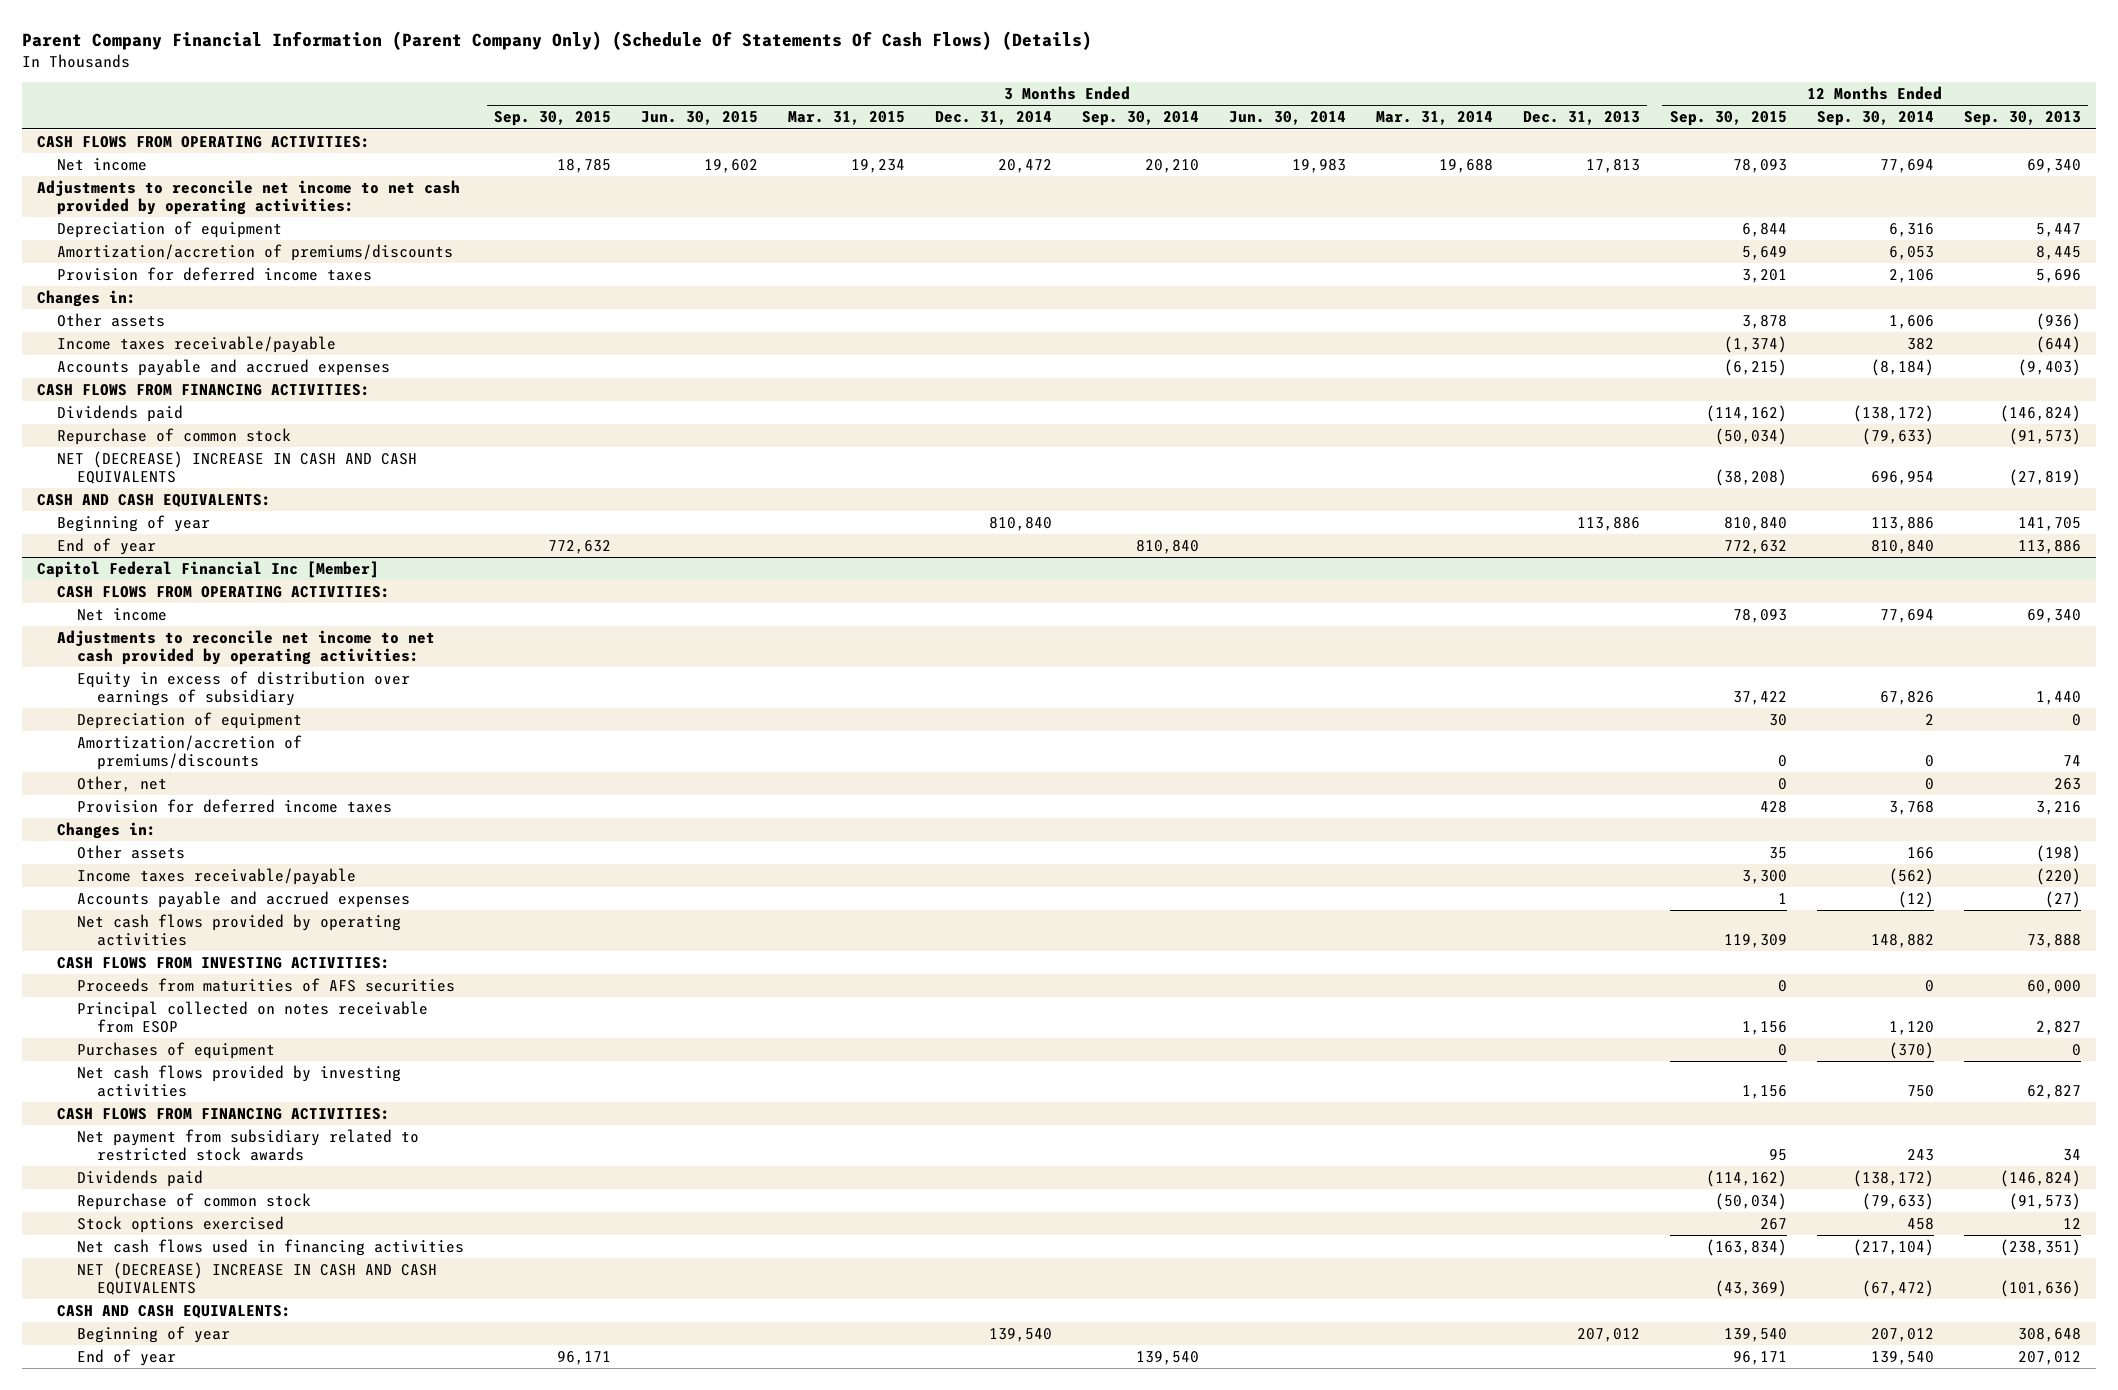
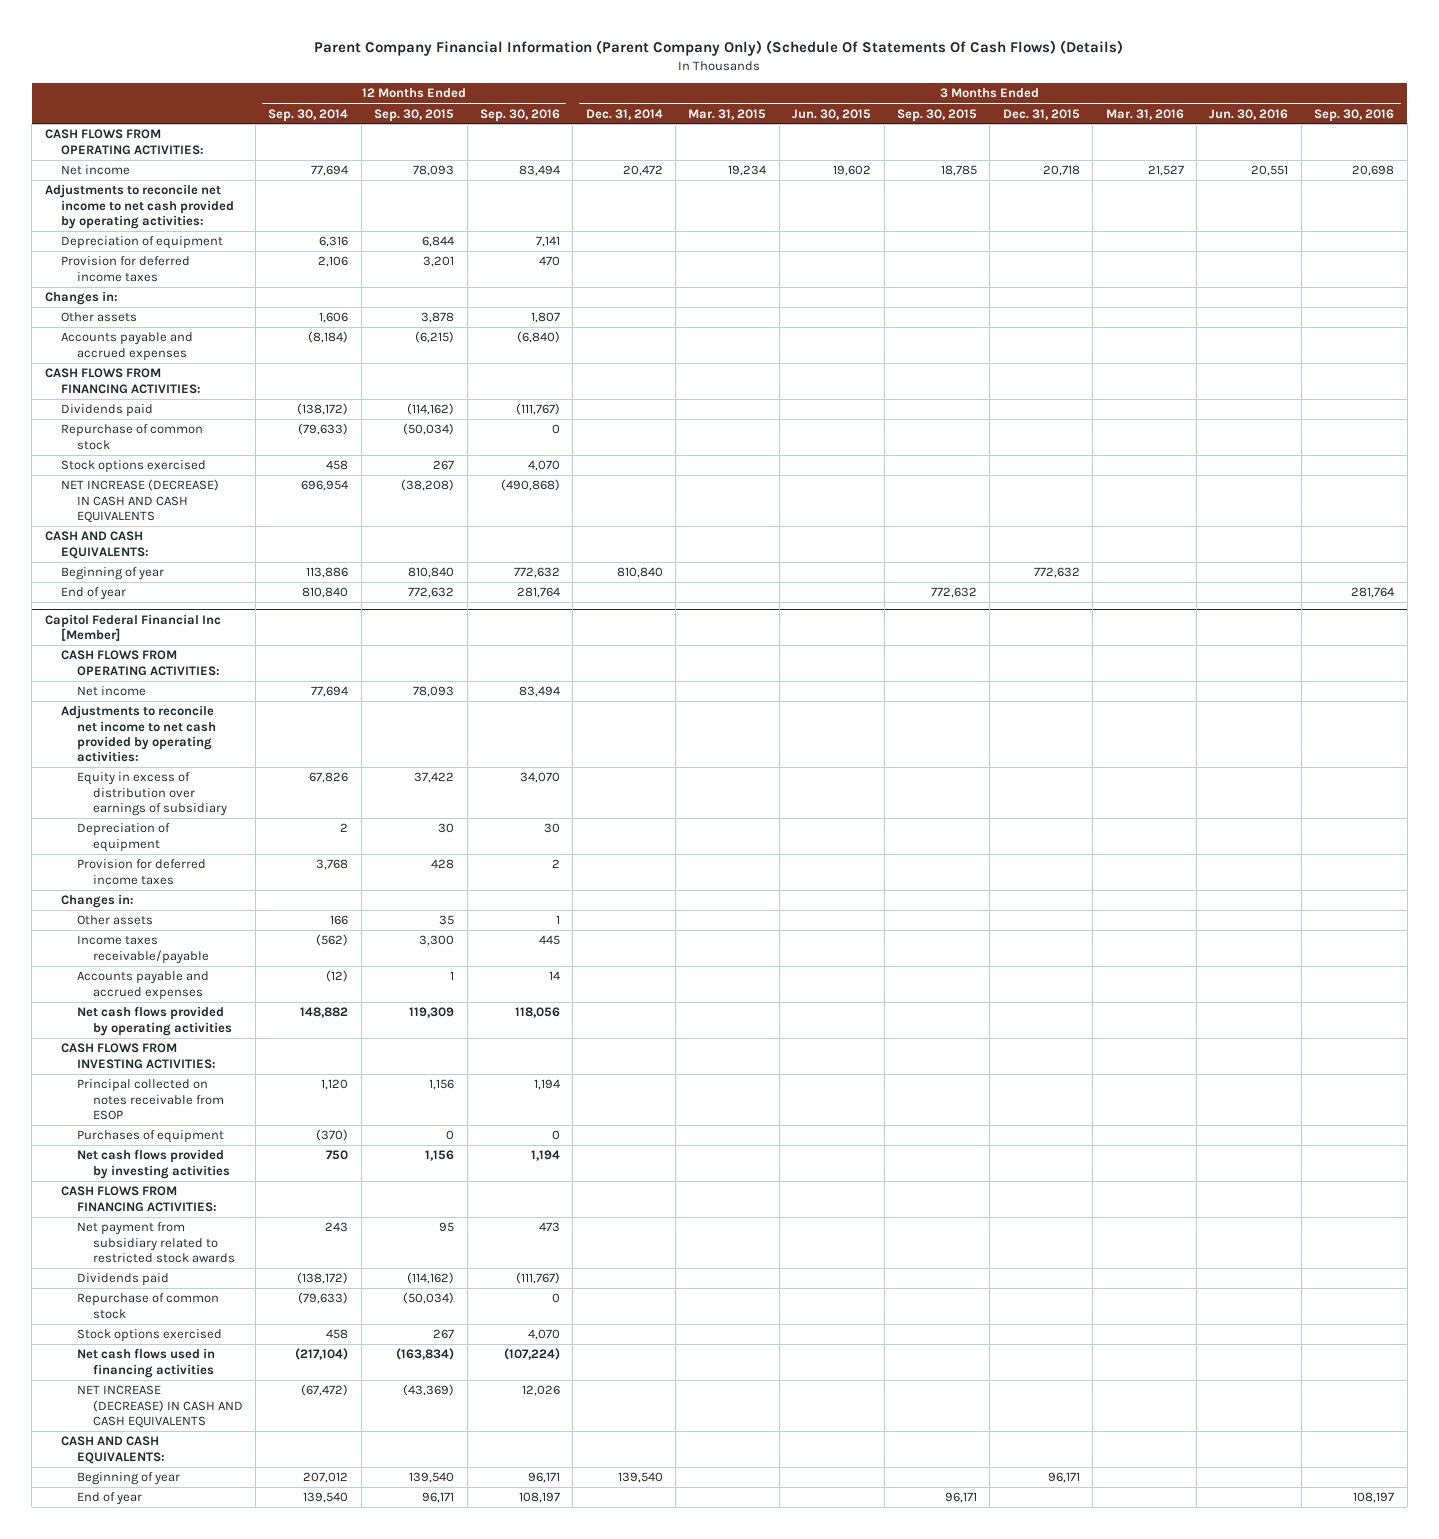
- | 3 Months Ended Sep. 30, 2015 | 3 Months Ended Jun. 30, 2015 | 3 Months Ended Mar. 31, 2015 | 3 Months Ended Dec. 31, 2014 | 3 Months Ended Sep. 30, 2014 | 3 Months Ended Jun. 30, 2014 | 3 Months Ended Mar. 31, 2014 | 3 Months Ended Dec. 31, 2013 | 12 Months Ended Sep. 30, 2015 | 12 Months Ended Sep. 30, 2014 | 12 Months Ended Sep. 30, 2013
+ | 12 Months Ended Sep. 30, 2014 | 12 Months Ended Sep. 30, 2015 | 12 Months Ended Sep. 30, 2016 | 3 Months Ended Dec. 31, 2014 | 3 Months Ended Mar. 31, 2015 | 3 Months Ended Jun. 30, 2015 | 3 Months Ended Sep. 30, 2015 | 3 Months Ended Dec. 31, 2015 | 3 Months Ended Mar. 31, 2016 | 3 Months Ended Jun. 30, 2016 | 3 Months Ended Sep. 30, 2016
- Amortization/accretion of premiums/discounts | | | | | | | | | 5,649 | 6,053 | 8,445
- Income taxes receivable/payable | | | | | | | | | (1,374) | 382 | (644)
- NET (DECREASE) INCREASE IN CASH AND CASH EQUIVALENTS | | | | | | | | | (38,208) | 696,954 | (27,819)
+ Stock options exercised | 458 | 267 | 4,070 | | | | | | | |
+ NET INCREASE (DECREASE) IN CASH AND CASH EQUIVALENTS | 696,954 | (38,208) | (490,868) | | | | | | | |
@ Capitol Federal Financial Inc [Member]
- Amortization/accretion of premiums/discounts | | | | | | | | | 0 | 0 | 74
- Other, net | | | | | | | | | 0 | 0 | 263
- Proceeds from maturities of AFS securities | | | | | | | | | 0 | 0 | 60,000
- NET (DECREASE) INCREASE IN CASH AND CASH EQUIVALENTS | | | | | | | | | (43,369) | (67,472) | (101,636)
+ NET INCREASE (DECREASE) IN CASH AND CASH EQUIVALENTS | (67,472) | (43,369) | 12,026 | | | | | | | |

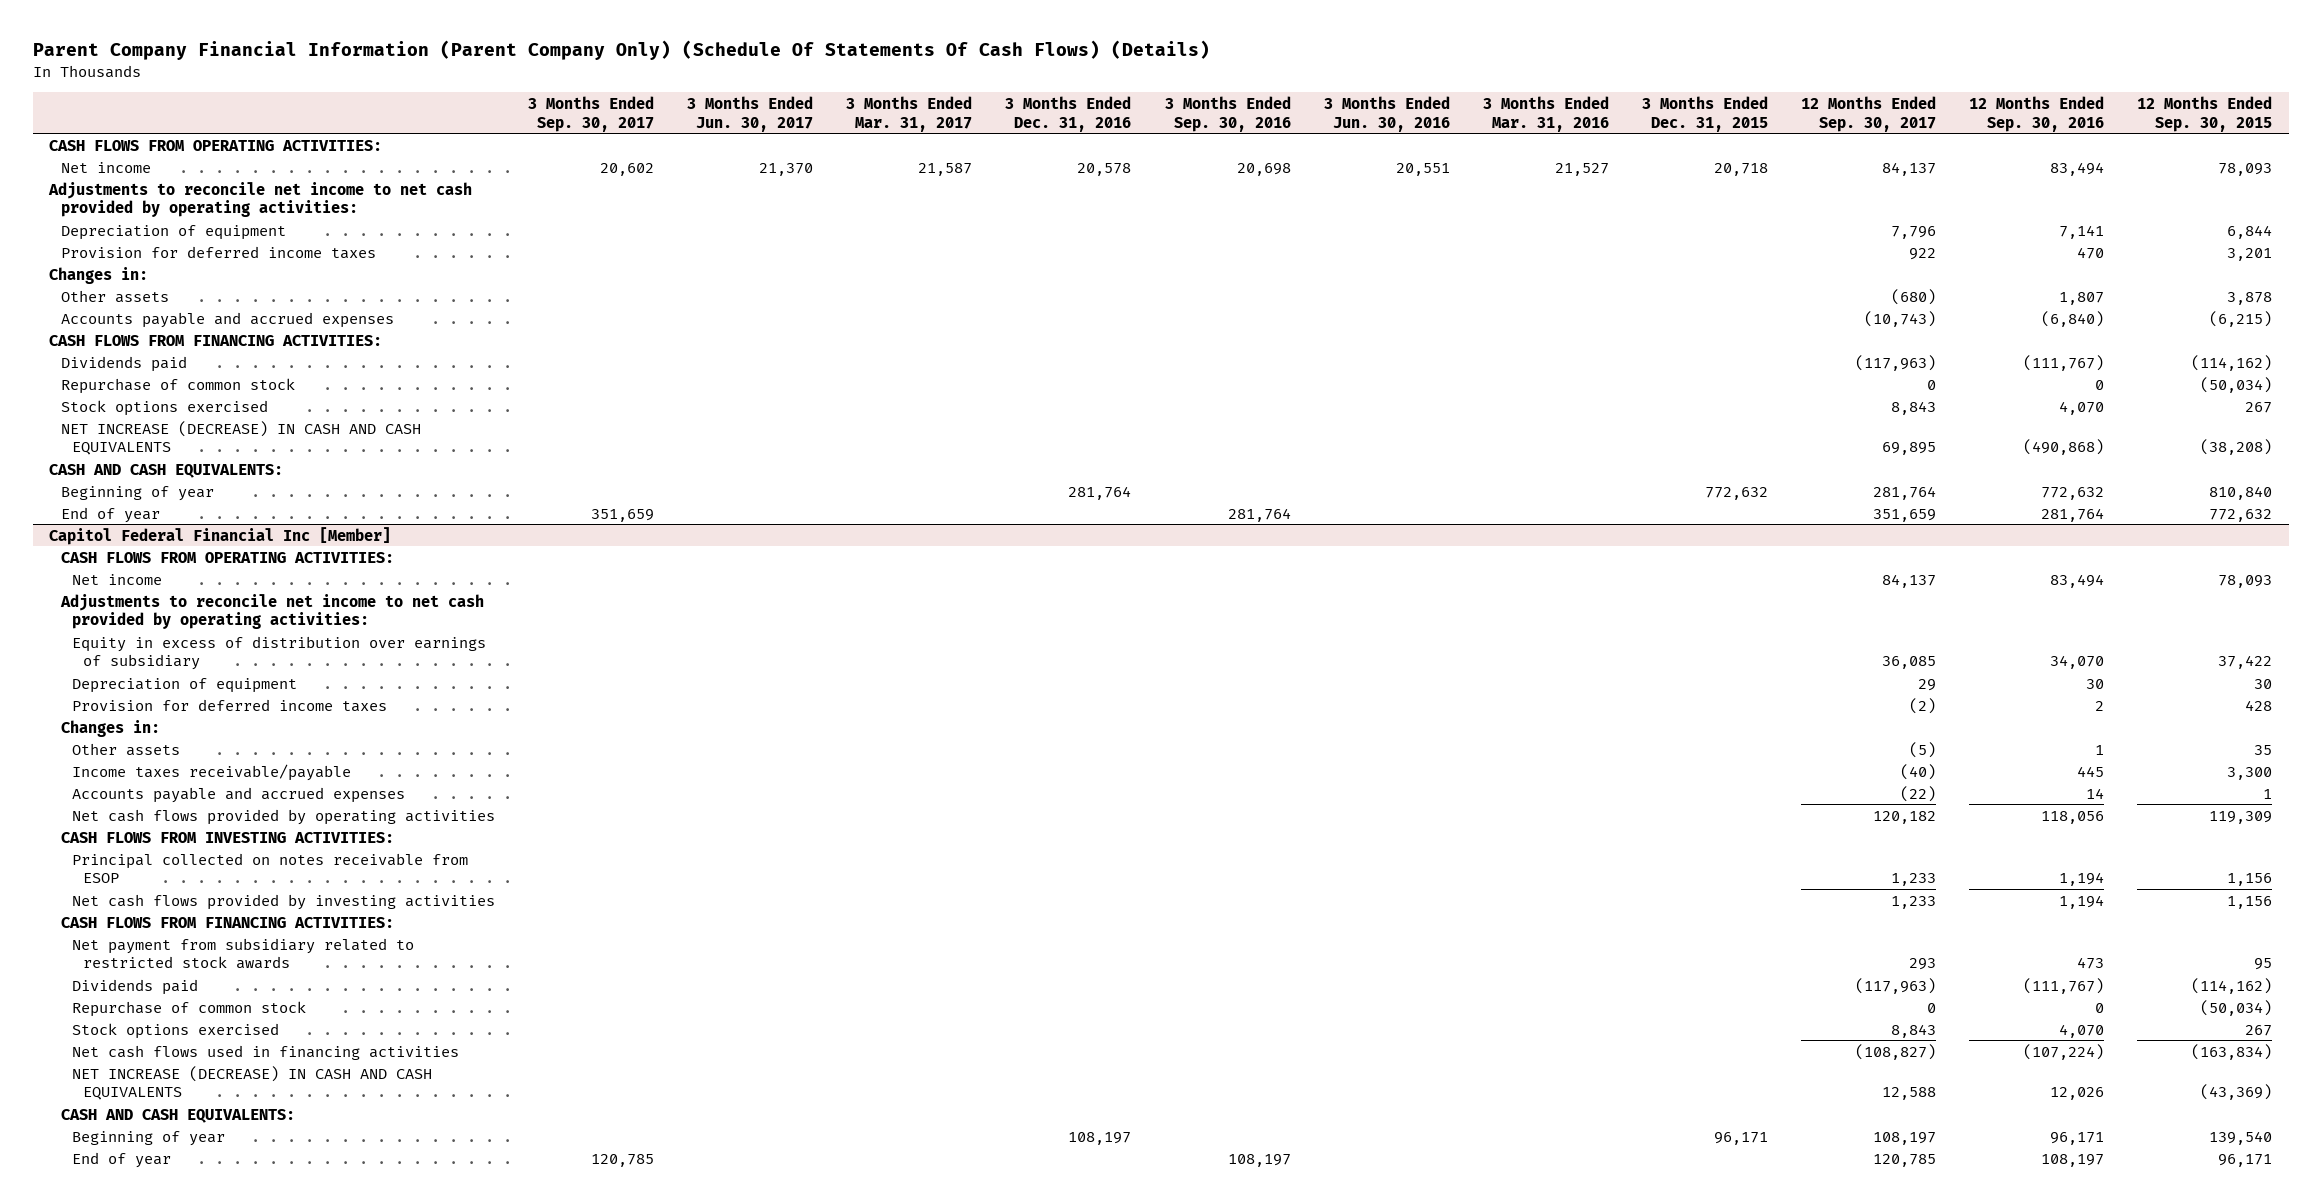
- | 12 Months Ended Sep. 30, 2014 | 12 Months Ended Sep. 30, 2015 | 12 Months Ended Sep. 30, 2016 | 3 Months Ended Dec. 31, 2014 | 3 Months Ended Mar. 31, 2015 | 3 Months Ended Jun. 30, 2015 | 3 Months Ended Sep. 30, 2015 | 3 Months Ended Dec. 31, 2015 | 3 Months Ended Mar. 31, 2016 | 3 Months Ended Jun. 30, 2016 | 3 Months Ended Sep. 30, 2016
+ | 3 Months Ended Sep. 30, 2017 | 3 Months Ended Jun. 30, 2017 | 3 Months Ended Mar. 31, 2017 | 3 Months Ended Dec. 31, 2016 | 3 Months Ended Sep. 30, 2016 | 3 Months Ended Jun. 30, 2016 | 3 Months Ended Mar. 31, 2016 | 3 Months Ended Dec. 31, 2015 | 12 Months Ended Sep. 30, 2017 | 12 Months Ended Sep. 30, 2016 | 12 Months Ended Sep. 30, 2015
@ Capitol Federal Financial Inc [Member]
- Purchases of equipment | (370) | 0 | 0 | | | | | | | |

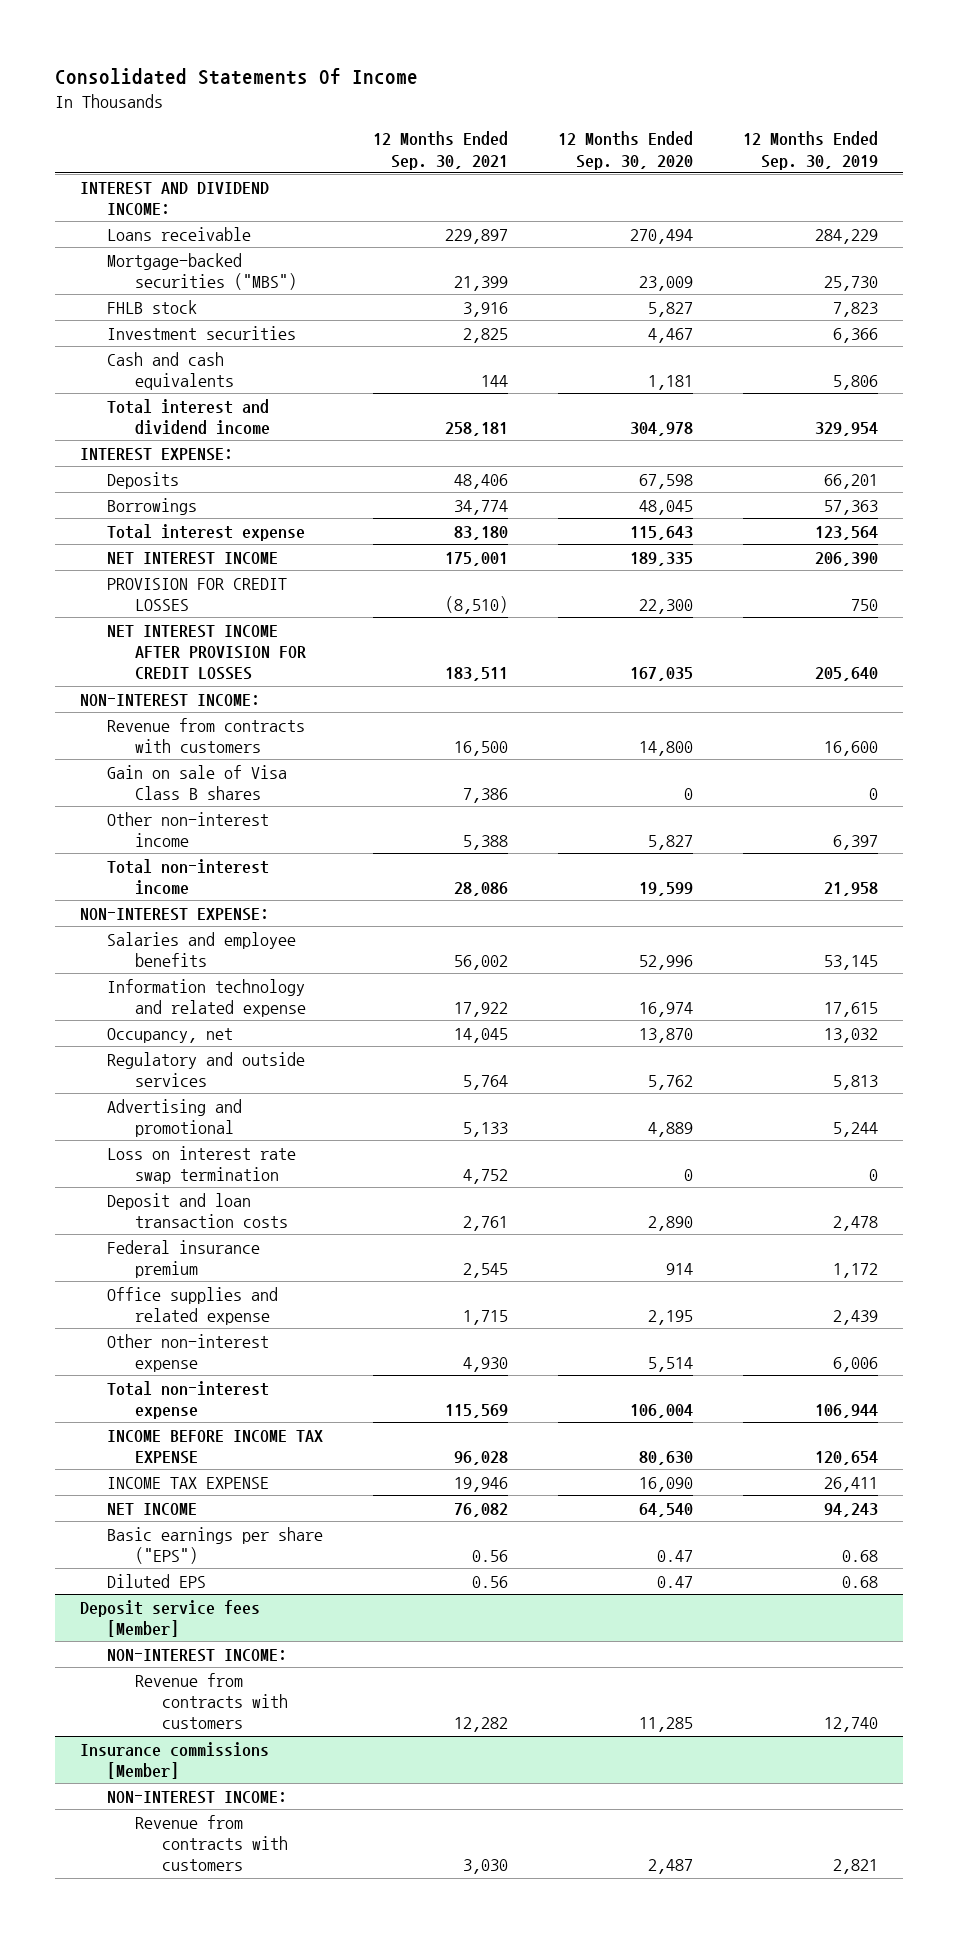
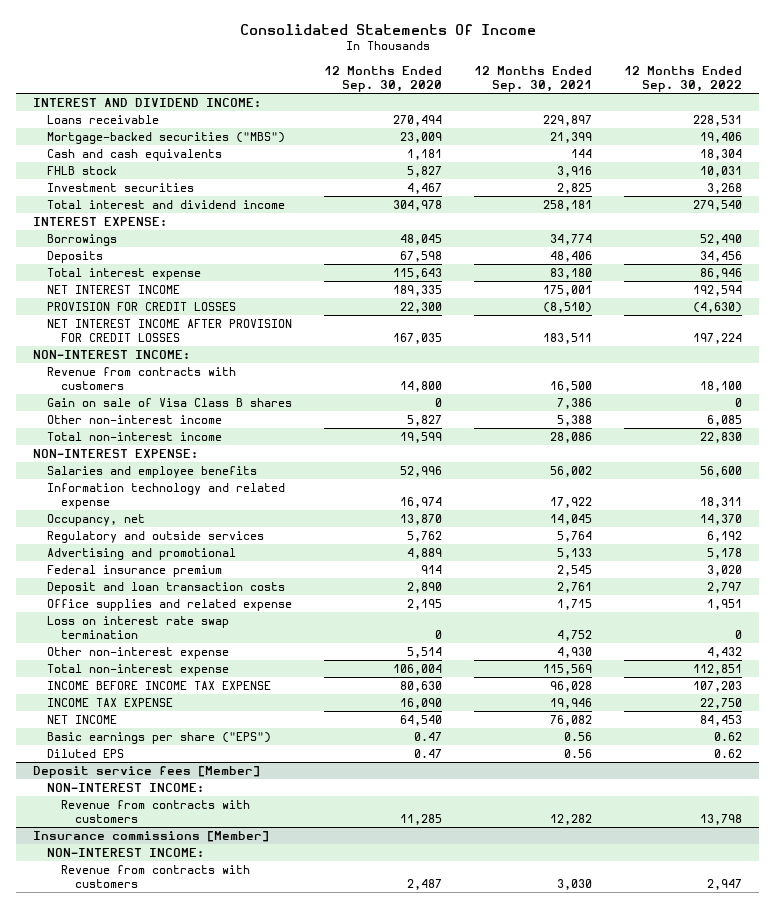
- | 12 Months Ended Sep. 30, 2021 | 12 Months Ended Sep. 30, 2020 | 12 Months Ended Sep. 30, 2019
+ | 12 Months Ended Sep. 30, 2020 | 12 Months Ended Sep. 30, 2021 | 12 Months Ended Sep. 30, 2022
moved up: Cash and cash equivalents | 1,181 | 144 | 18,304
moved down: Deposits | 67,598 | 48,406 | 34,456
moved down: Deposit and loan transaction costs | 2,890 | 2,761 | 2,797
moved down: Loss on interest rate swap termination | 0 | 4,752 | 0

